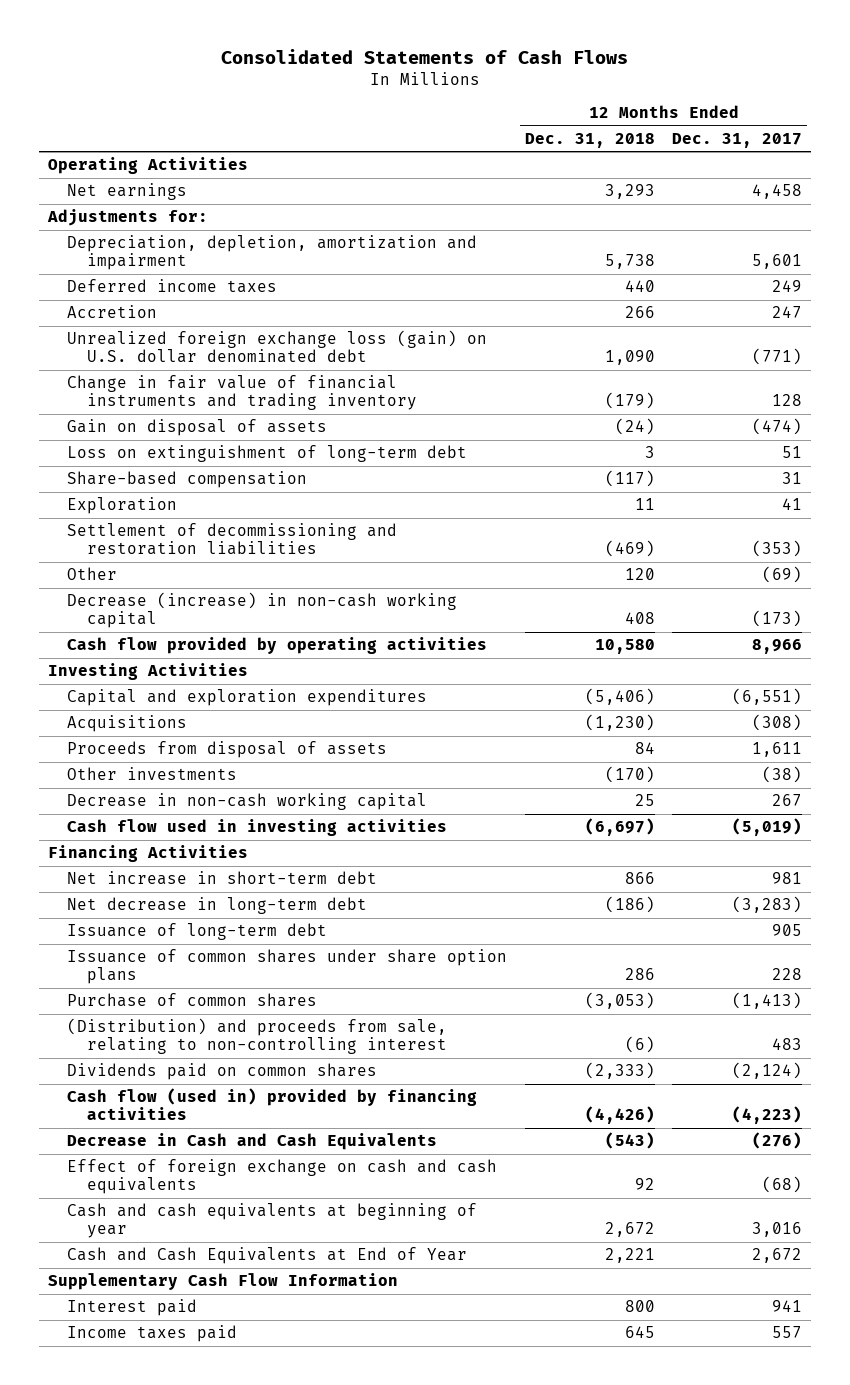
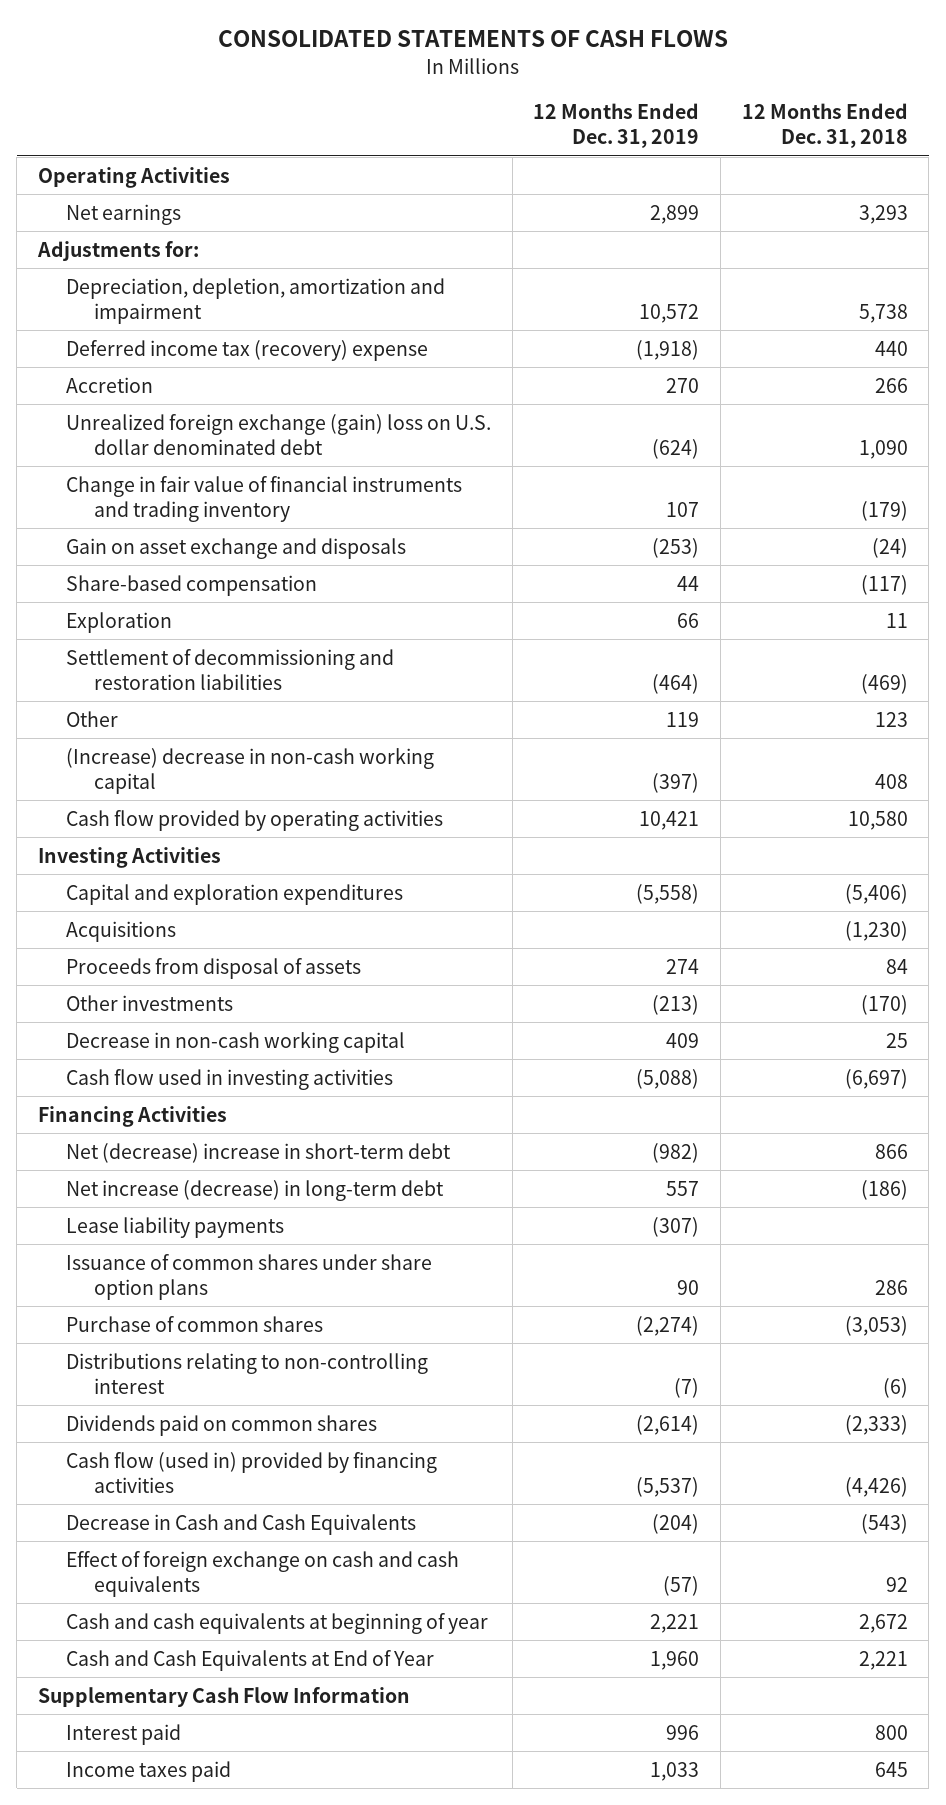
- Consolidated Statements of Cash Flows
+ CONSOLIDATED STATEMENTS OF CASH FLOWS
- | 12 Months Ended Dec. 31, 2018 | 12 Months Ended Dec. 31, 2017
+ | 12 Months Ended Dec. 31, 2019 | 12 Months Ended Dec. 31, 2018
- Deferred income taxes | 440 | 249
+ Deferred income tax (recovery) expense | (1,918) | 440
- Unrealized foreign exchange loss (gain) on U.S. dollar denominated debt | 1,090 | (771)
+ Unrealized foreign exchange (gain) loss on U.S. dollar denominated debt | (624) | 1,090
- Gain on disposal of assets | (24) | (474)
- Loss on extinguishment of long-term debt | 3 | 51
+ Gain on asset exchange and disposals | (253) | (24)
- Other | 120 | (69)
- Decrease (increase) in non-cash working capital | 408 | (173)
+ Other | 119 | 123
+ (Increase) decrease in non-cash working capital | (397) | 408
- Net increase in short-term debt | 866 | 981
- Net decrease in long-term debt | (186) | (3,283)
- Issuance of long-term debt | | 905
+ Net (decrease) increase in short-term debt | (982) | 866
+ Net increase (decrease) in long-term debt | 557 | (186)
+ Lease liability payments | (307) |
- (Distribution) and proceeds from sale, relating to non-controlling interest | (6) | 483
+ Distributions relating to non-controlling interest | (7) | (6)

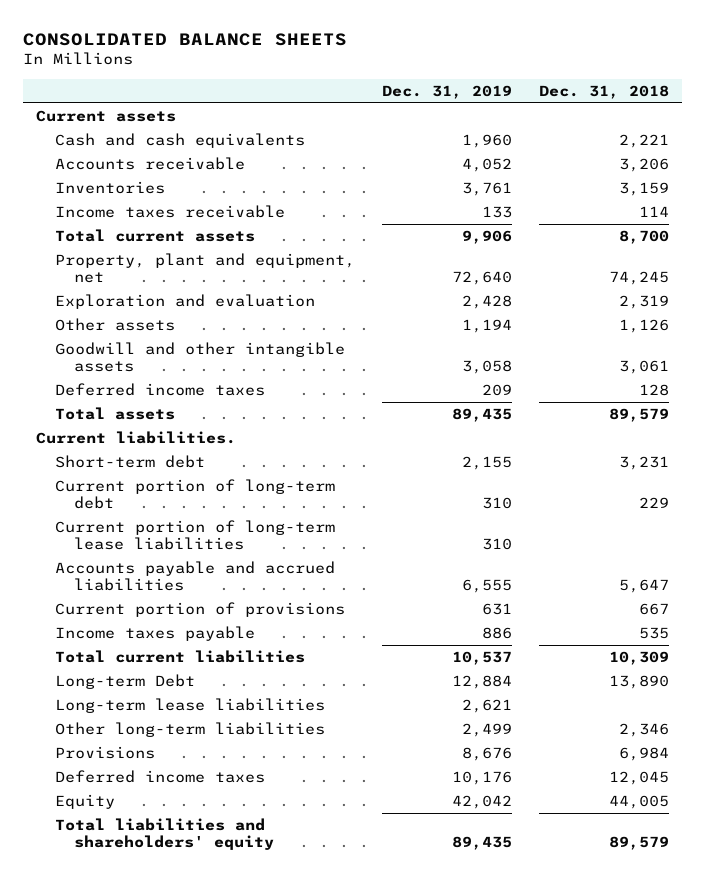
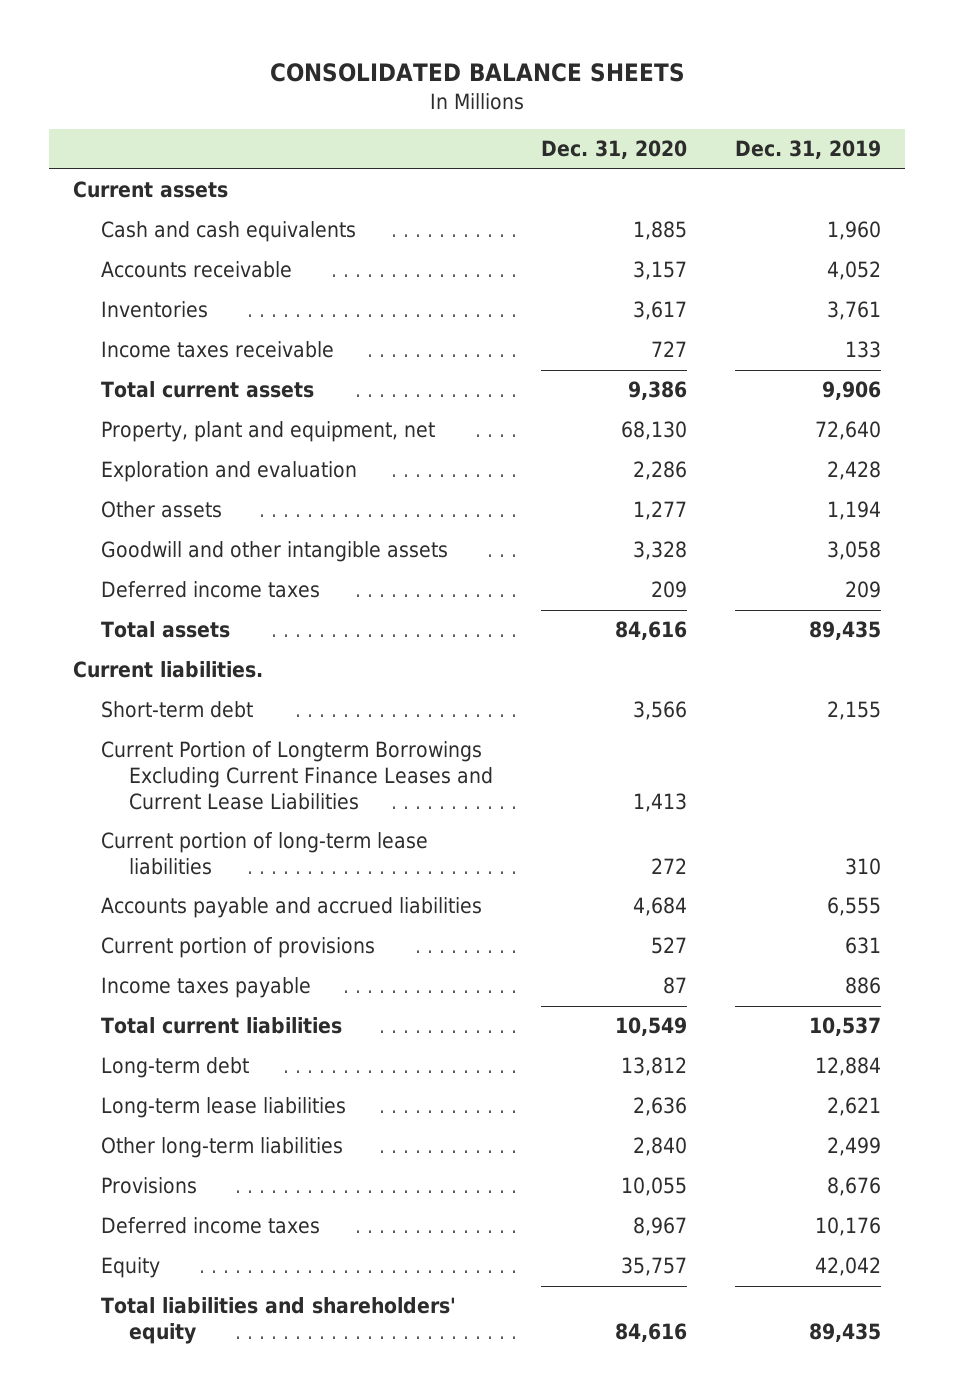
- | Dec. 31, 2019 | Dec. 31, 2018
+ | Dec. 31, 2020 | Dec. 31, 2019
- Current portion of long-term debt | 310 | 229
+ Current Portion of Longterm Borrowings Excluding Current Finance Leases and Current Lease Liabilities | 1,413 |
- Long-term Debt | 12,884 | 13,890
+ Long-term debt | 13,812 | 12,884

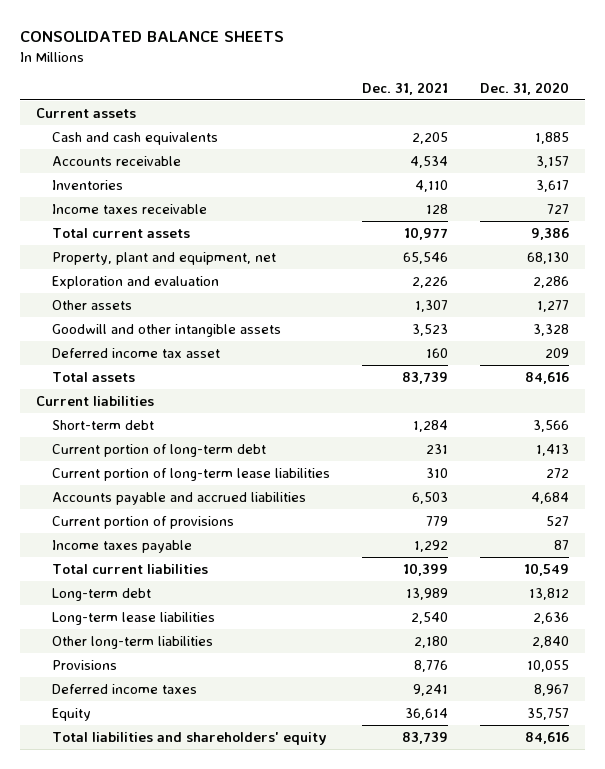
- | Dec. 31, 2020 | Dec. 31, 2019
+ | Dec. 31, 2021 | Dec. 31, 2020
- Deferred income taxes | 209 | 209
+ Deferred income tax asset | 160 | 209
- Current liabilities.
+ Current liabilities
- Current Portion of Longterm Borrowings Excluding Current Finance Leases and Current Lease Liabilities | 1,413 |
+ Current portion of long-term debt | 231 | 1,413

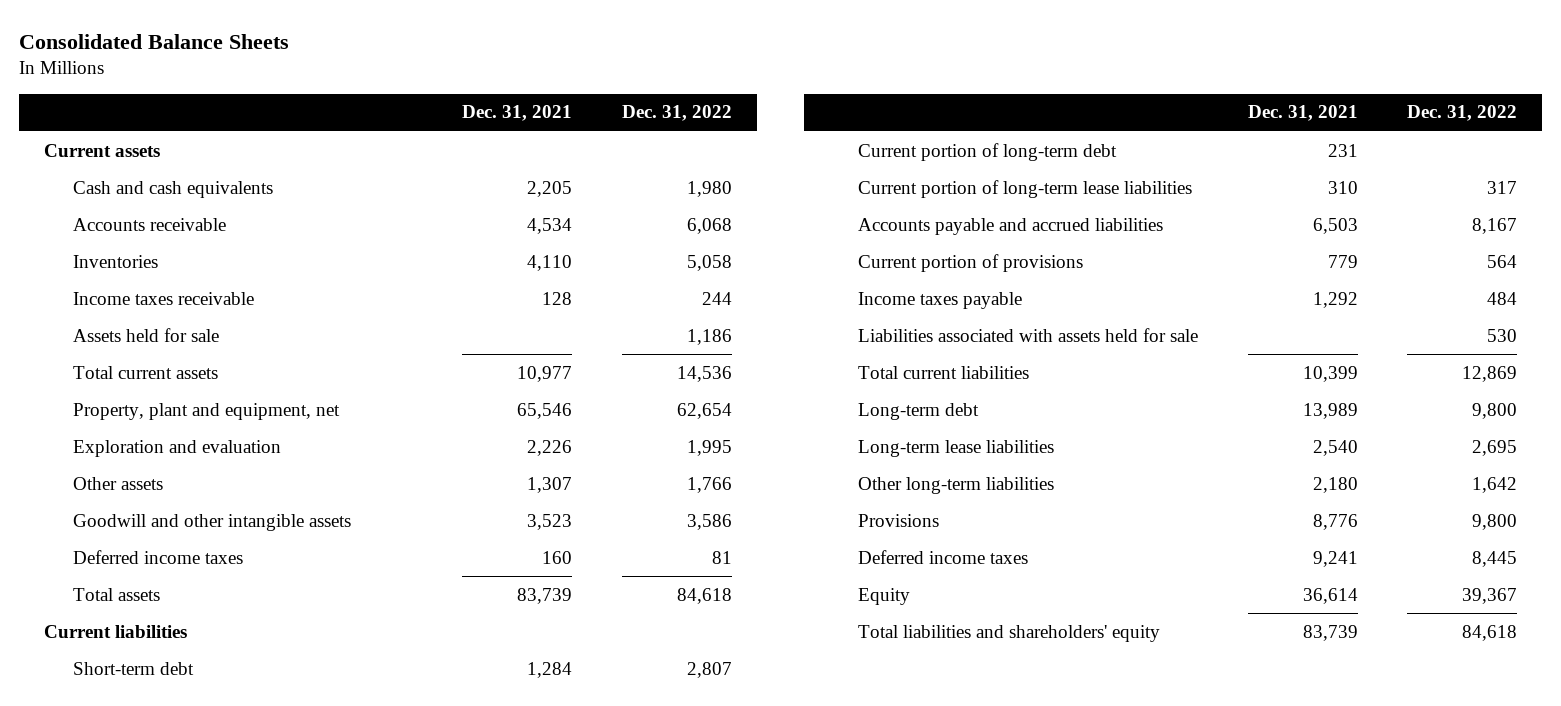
- CONSOLIDATED BALANCE SHEETS
+ Consolidated Balance Sheets
- | Dec. 31, 2021 | Dec. 31, 2020
+ | Dec. 31, 2021 | Dec. 31, 2022
+ Assets held for sale | | 1,186
- Deferred income tax asset | 160 | 209
+ Deferred income taxes | 160 | 81
+ Liabilities associated with assets held for sale | | 530

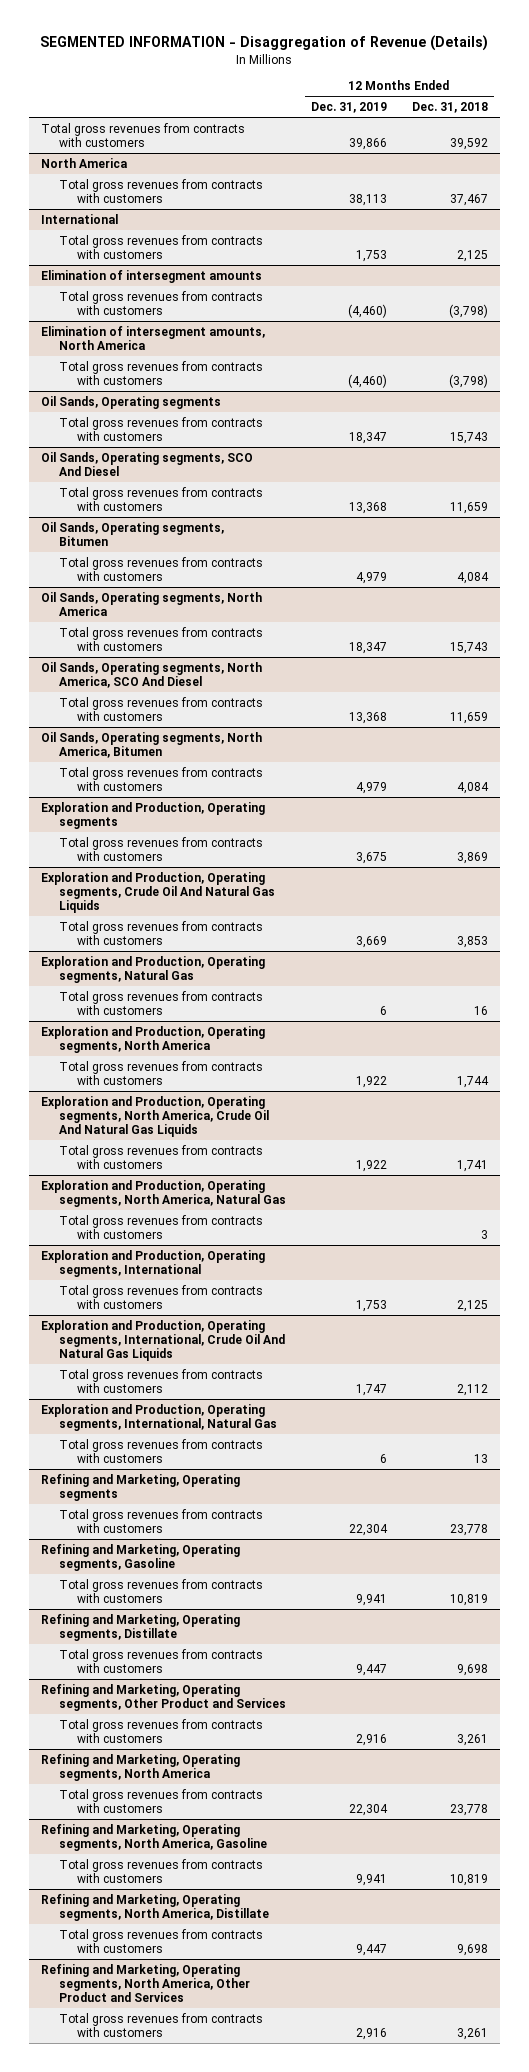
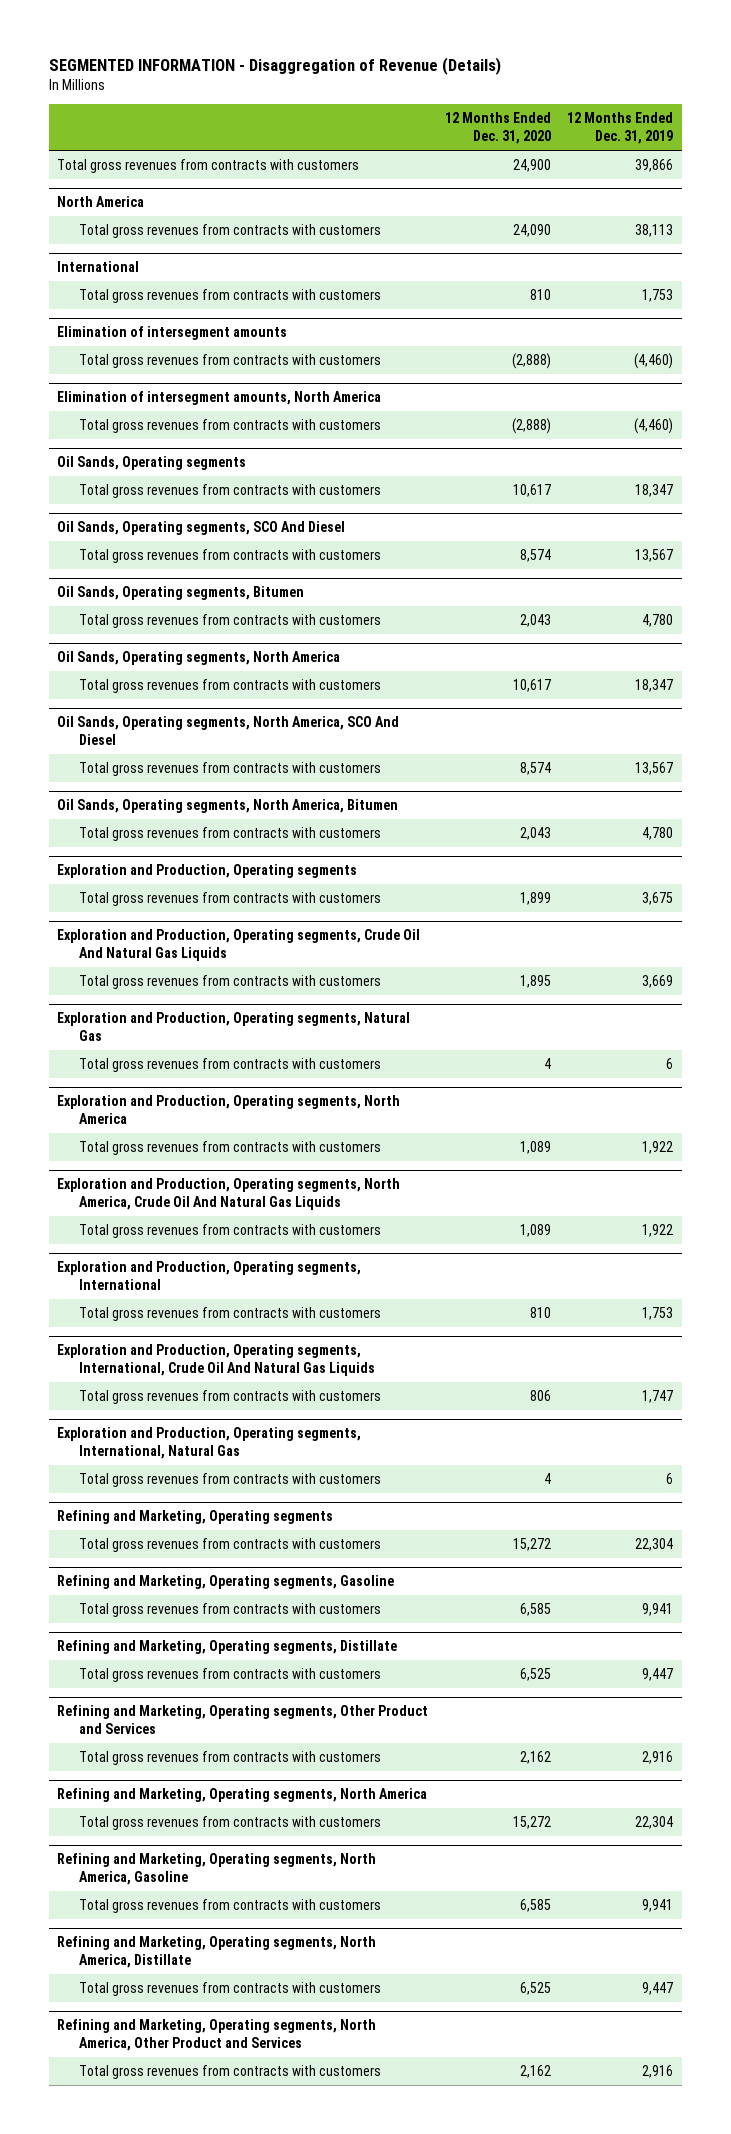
- | 12 Months Ended Dec. 31, 2019 | 12 Months Ended Dec. 31, 2018
+ | 12 Months Ended Dec. 31, 2020 | 12 Months Ended Dec. 31, 2019
@ Oil Sands, Operating segments, SCO And Diesel
- Total gross revenues from contracts with customers | 13,368 | 11,659
+ Total gross revenues from contracts with customers | 8,574 | 13,567
@ Oil Sands, Operating segments, Bitumen
- Total gross revenues from contracts with customers | 4,979 | 4,084
+ Total gross revenues from contracts with customers | 2,043 | 4,780
@ Oil Sands, Operating segments, North America, SCO And Diesel
- Total gross revenues from contracts with customers | 13,368 | 11,659
+ Total gross revenues from contracts with customers | 8,574 | 13,567
@ Oil Sands, Operating segments, North America, Bitumen
- Total gross revenues from contracts with customers | 4,979 | 4,084
+ Total gross revenues from contracts with customers | 2,043 | 4,780
- Exploration and Production, Operating segments, North America, Natural Gas
- Total gross revenues from contracts with customers | | 3

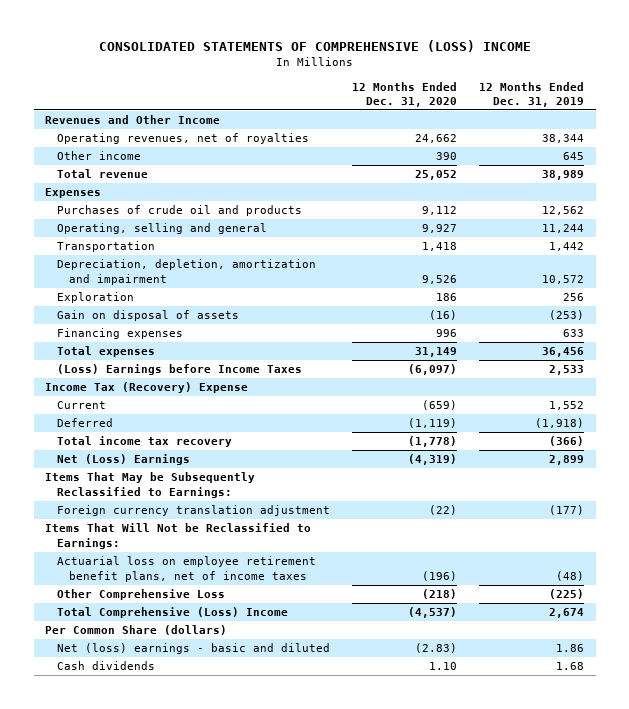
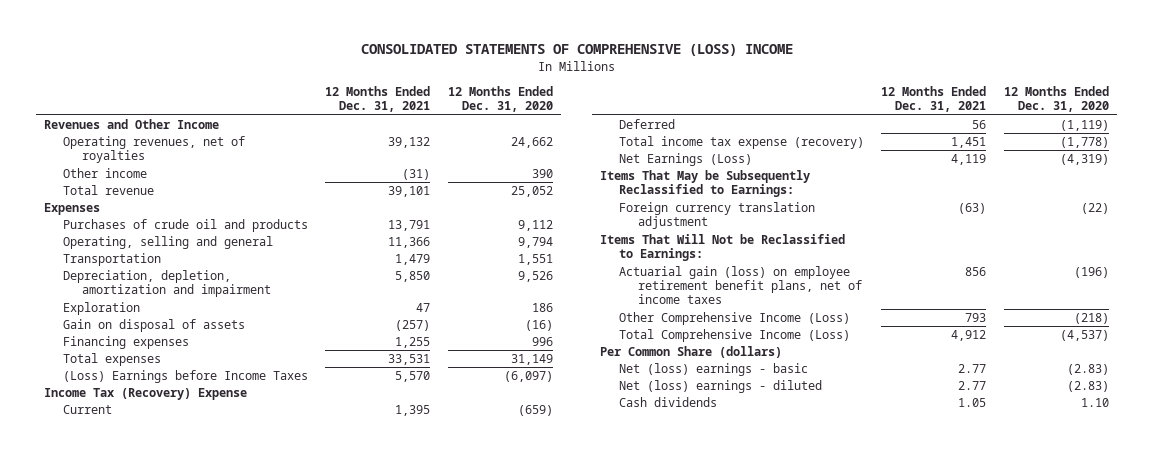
- | 12 Months Ended Dec. 31, 2020 | 12 Months Ended Dec. 31, 2019
+ | 12 Months Ended Dec. 31, 2021 | 12 Months Ended Dec. 31, 2020
- Operating, selling and general | 9,927 | 11,244
- Transportation | 1,418 | 1,442
+ Operating, selling and general | 11,366 | 9,794
+ Transportation | 1,479 | 1,551
- Total income tax recovery | (1,778) | (366)
- Net (Loss) Earnings | (4,319) | 2,899
+ Total income tax expense (recovery) | 1,451 | (1,778)
+ Net Earnings (Loss) | 4,119 | (4,319)
- Actuarial loss on employee retirement benefit plans, net of income taxes | (196) | (48)
- Other Comprehensive Loss | (218) | (225)
- Total Comprehensive (Loss) Income | (4,537) | 2,674
+ Actuarial gain (loss) on employee retirement benefit plans, net of income taxes | 856 | (196)
+ Other Comprehensive Income (Loss) | 793 | (218)
+ Total Comprehensive Income (Loss) | 4,912 | (4,537)
- Net (loss) earnings - basic and diluted | (2.83) | 1.86
+ Net (loss) earnings - basic | 2.77 | (2.83)
+ Net (loss) earnings - diluted | 2.77 | (2.83)

